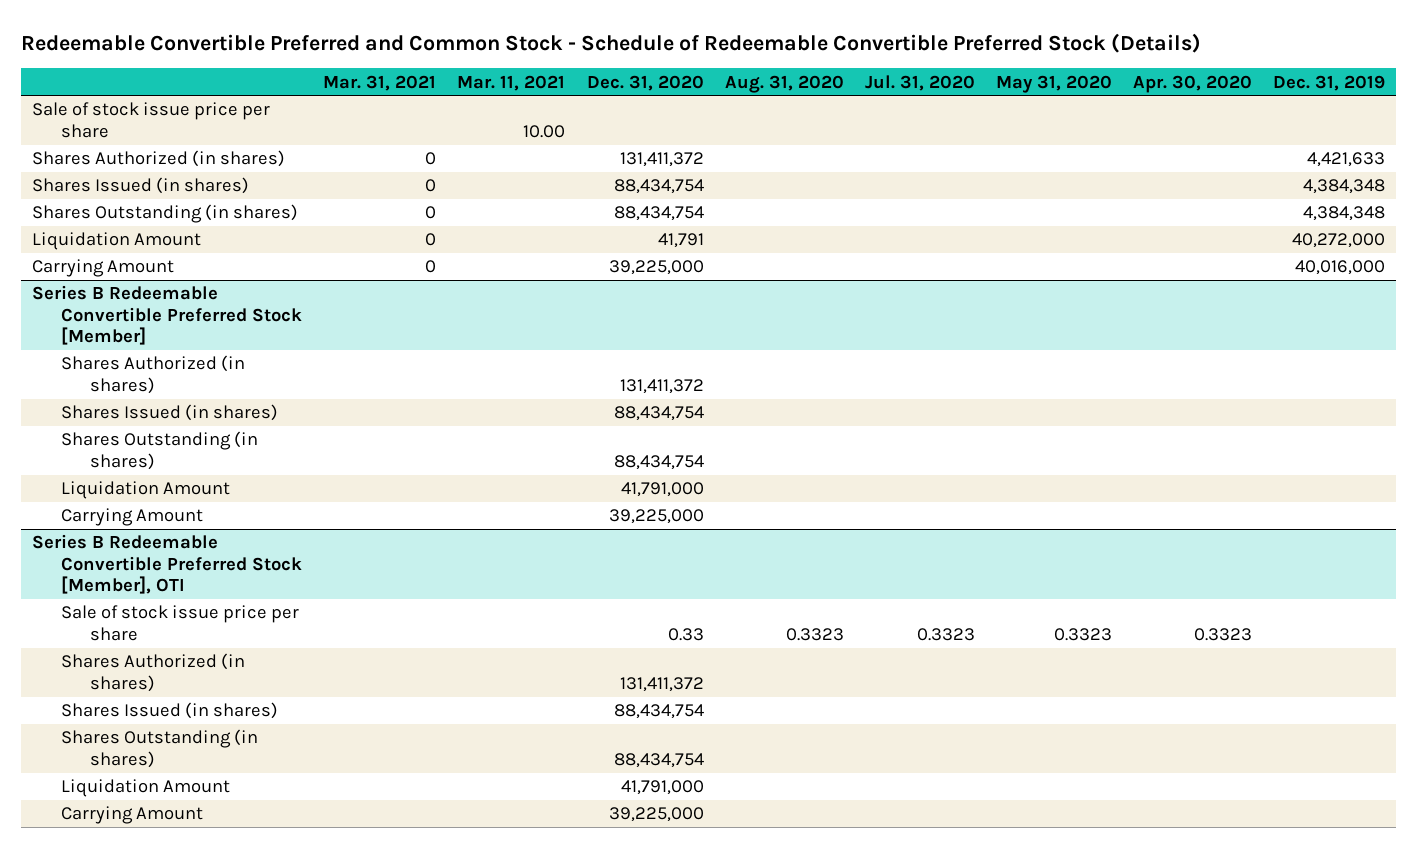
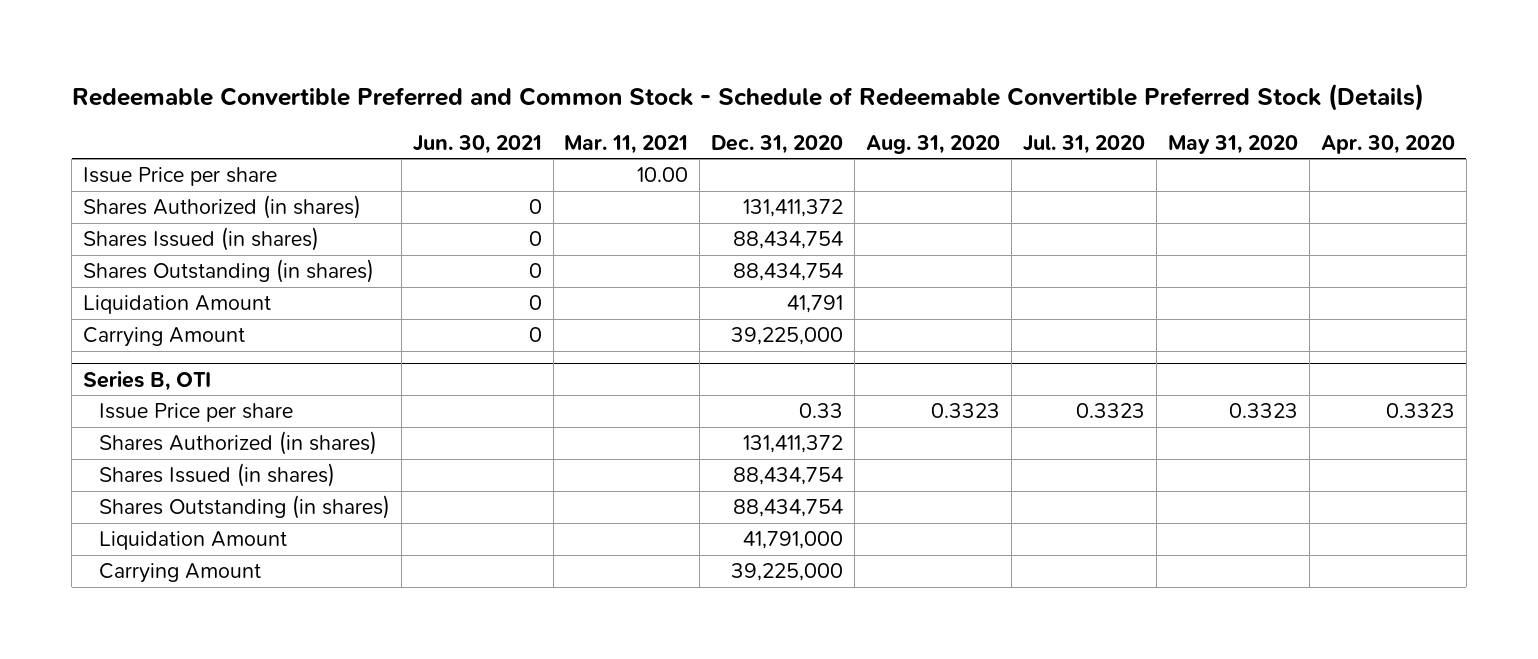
- | Mar. 31, 2021 | Mar. 11, 2021 | Dec. 31, 2020 | Aug. 31, 2020 | Jul. 31, 2020 | May 31, 2020 | Apr. 30, 2020 | Dec. 31, 2019
+ | Jun. 30, 2021 | Mar. 11, 2021 | Dec. 31, 2020 | Aug. 31, 2020 | Jul. 31, 2020 | May 31, 2020 | Apr. 30, 2020
- Sale of stock issue price per share | | 10.00 | | | | | |
+ Issue Price per share | | 10.00 | | | | |
- Series B Redeemable Convertible Preferred Stock [Member]
- Shares Authorized (in shares) | | | 131,411,372 | | | | |
- Shares Issued (in shares) | | | 88,434,754 | | | | |
- Shares Outstanding (in shares) | | | 88,434,754 | | | | |
- Liquidation Amount | | | 41,791,000 | | | | |
- Carrying Amount | | | 39,225,000 | | | | |
- Series B Redeemable Convertible Preferred Stock [Member], OTI
- Sale of stock issue price per share | | | 0.33 | 0.3323 | 0.3323 | 0.3323 | 0.3323 |
+ Series B, OTI
+ Issue Price per share | | | 0.33 | 0.3323 | 0.3323 | 0.3323 | 0.3323

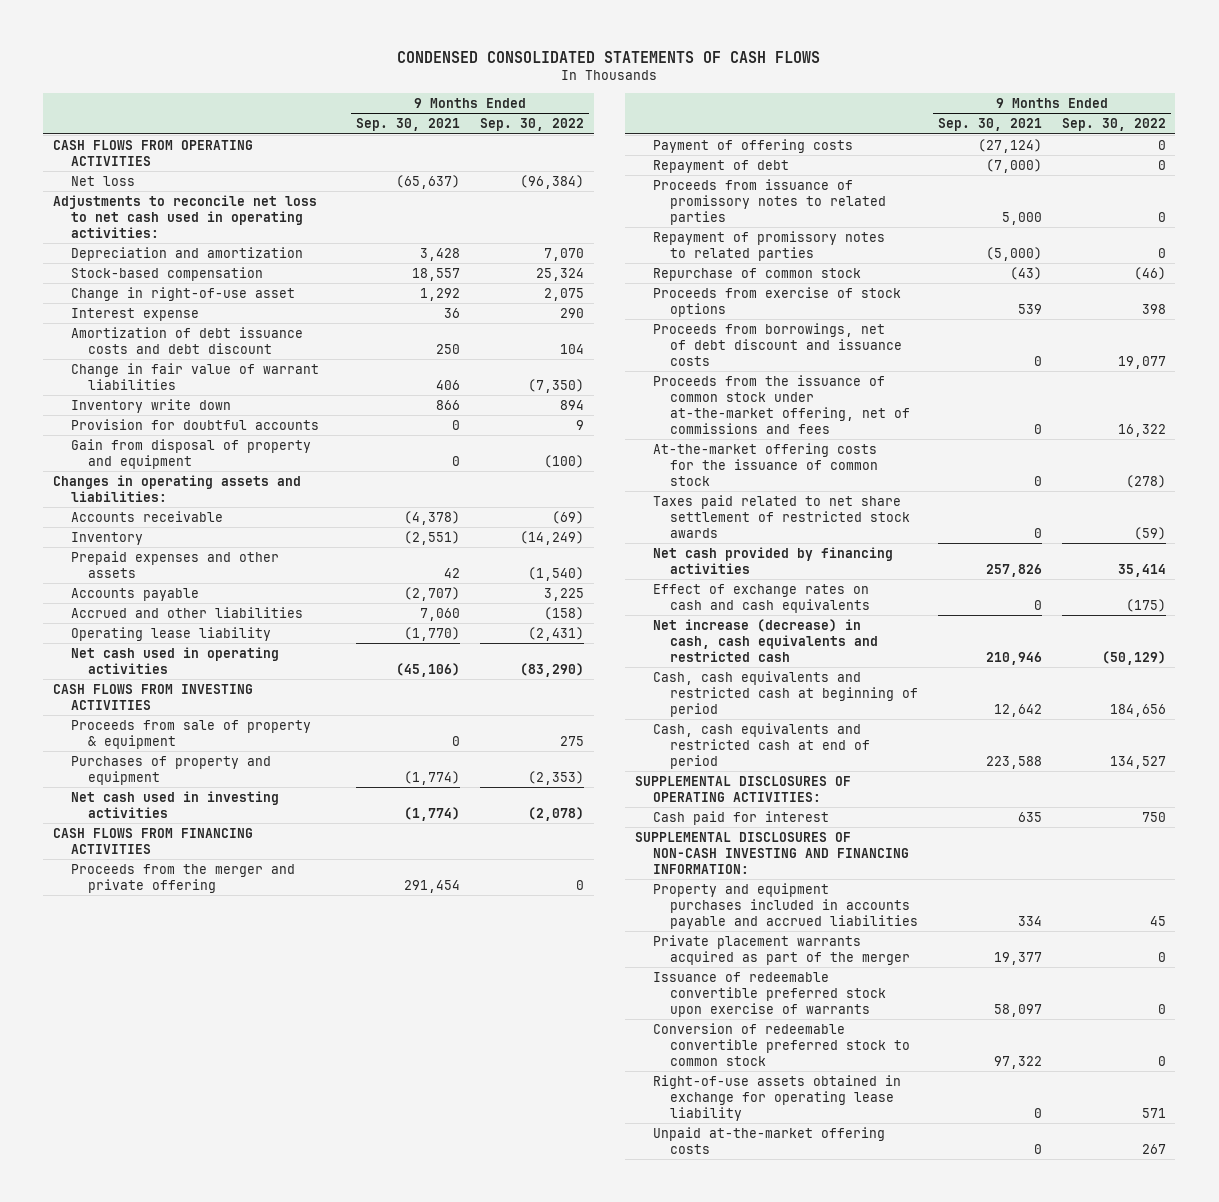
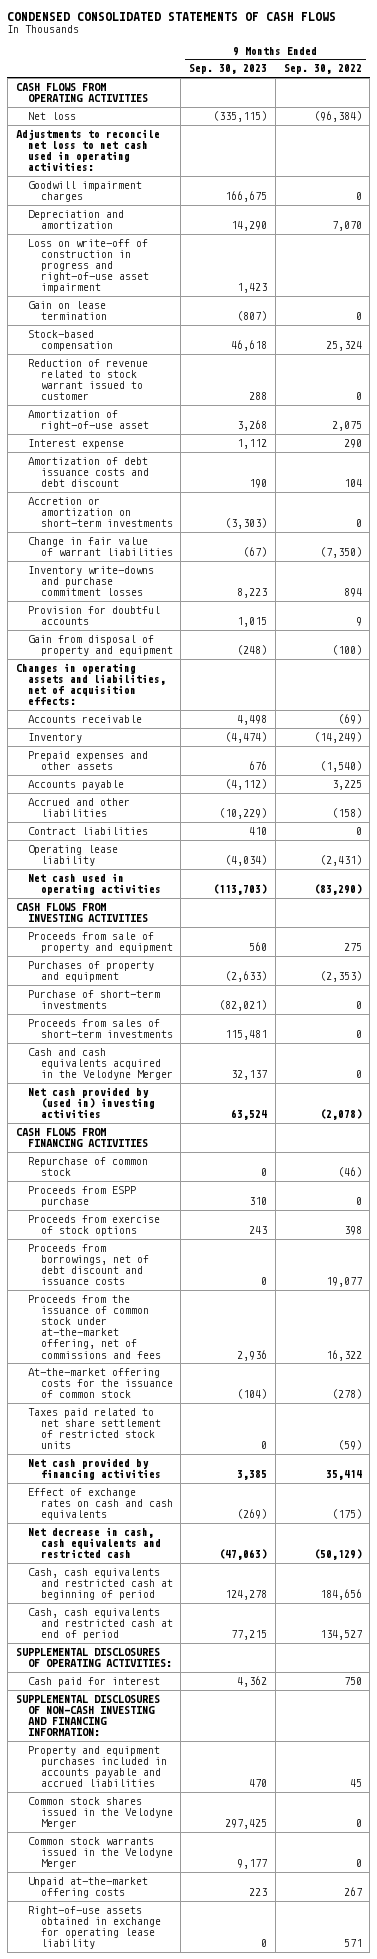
- | 9 Months Ended Sep. 30, 2021 | 9 Months Ended Sep. 30, 2022
+ | 9 Months Ended Sep. 30, 2023 | 9 Months Ended Sep. 30, 2022
+ Goodwill impairment charges | 166,675 | 0
+ Loss on write-off of construction in progress and right-of-use asset impairment | 1,423 |
+ Gain on lease termination | (807) | 0
- Change in right-of-use asset | 1,292 | 2,075
+ Reduction of revenue related to stock warrant issued to customer | 288 | 0
+ Amortization of right-of-use asset | 3,268 | 2,075
+ Accretion or amortization on short-term investments | (3,303) | 0
- Inventory write down | 866 | 894
+ Inventory write-downs and purchase commitment losses | 8,223 | 894
- Changes in operating assets and liabilities:
+ Changes in operating assets and liabilities, net of acquisition effects:
+ Contract liabilities | 410 | 0
- Proceeds from sale of property & equipment | 0 | 275
+ Proceeds from sale of property and equipment | 560 | 275
- Net cash used in investing activities | (1,774) | (2,078)
+ Purchase of short-term investments | (82,021) | 0
+ Proceeds from sales of short-term investments | 115,481 | 0
+ Cash and cash equivalents acquired in the Velodyne Merger | 32,137 | 0
+ Net cash provided by (used in) investing activities | 63,524 | (2,078)
- Proceeds from the merger and private offering | 291,454 | 0
- Payment of offering costs | (27,124) | 0
- Repayment of debt | (7,000) | 0
- Proceeds from issuance of promissory notes to related parties | 5,000 | 0
- Repayment of promissory notes to related parties | (5,000) | 0
+ Proceeds from ESPP purchase | 310 | 0
- Taxes paid related to net share settlement of restricted stock awards | 0 | (59)
+ Taxes paid related to net share settlement of restricted stock units | 0 | (59)
- Net increase (decrease) in cash, cash equivalents and restricted cash | 210,946 | (50,129)
+ Net decrease in cash, cash equivalents and restricted cash | (47,063) | (50,129)
- Private placement warrants acquired as part of the merger | 19,377 | 0
- Issuance of redeemable convertible preferred stock upon exercise of warrants | 58,097 | 0
- Conversion of redeemable convertible preferred stock to common stock | 97,322 | 0
+ Common stock shares issued in the Velodyne Merger | 297,425 | 0
+ Common stock warrants issued in the Velodyne Merger | 9,177 | 0
moved down: Right-of-use assets obtained in exchange for operating lease liability | 0 | 571

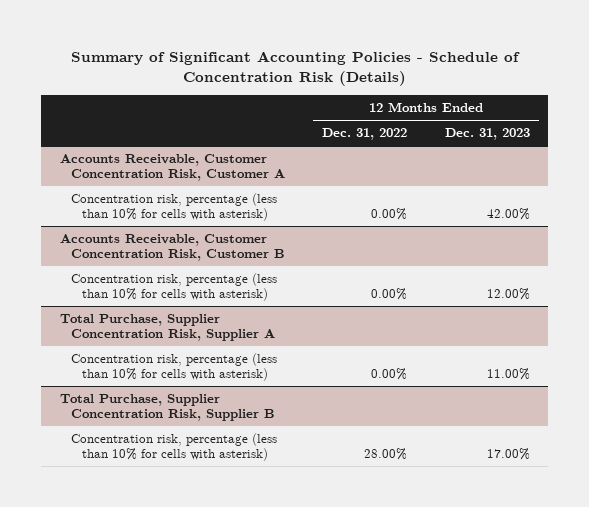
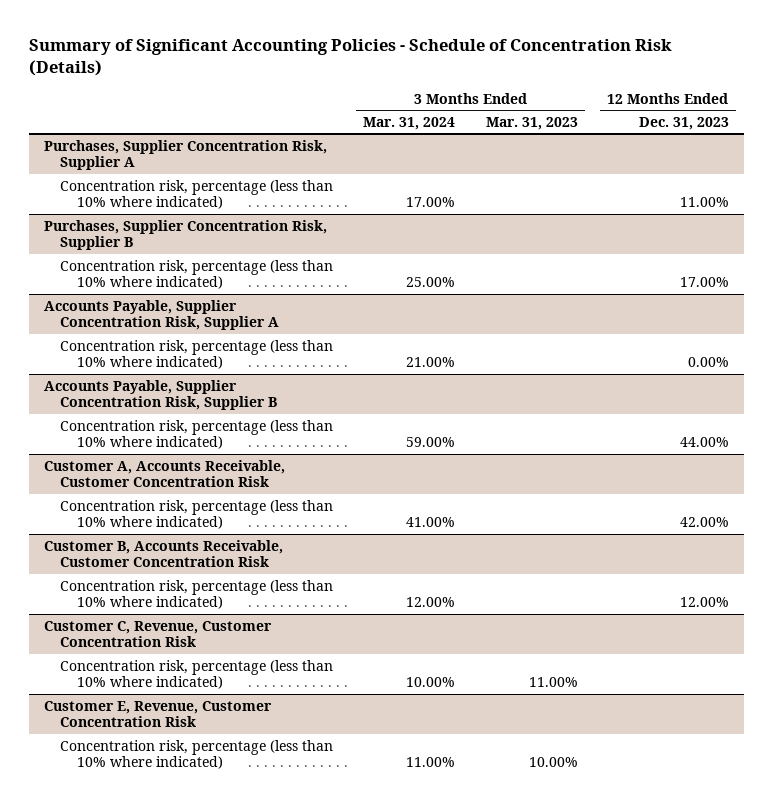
- | 12 Months Ended Dec. 31, 2022 | 12 Months Ended Dec. 31, 2023
+ | 3 Months Ended Mar. 31, 2024 | 3 Months Ended Mar. 31, 2023 | 12 Months Ended Dec. 31, 2023
- Accounts Receivable, Customer Concentration Risk, Customer A
- Concentration risk, percentage (less than 10% for cells with asterisk) | 0.00% | 42.00%
- Accounts Receivable, Customer Concentration Risk, Customer B
- Concentration risk, percentage (less than 10% for cells with asterisk) | 0.00% | 12.00%
- Total Purchase, Supplier Concentration Risk, Supplier A
- Concentration risk, percentage (less than 10% for cells with asterisk) | 0.00% | 11.00%
- Total Purchase, Supplier Concentration Risk, Supplier B
- Concentration risk, percentage (less than 10% for cells with asterisk) | 28.00% | 17.00%
+ Purchases, Supplier Concentration Risk, Supplier A
+ Concentration risk, percentage (less than 10% where indicated) | 17.00% | | 11.00%
+ Purchases, Supplier Concentration Risk, Supplier B
+ Concentration risk, percentage (less than 10% where indicated) | 25.00% | | 17.00%
+ Accounts Payable, Supplier Concentration Risk, Supplier A
+ Concentration risk, percentage (less than 10% where indicated) | 21.00% | | 0.00%
+ Accounts Payable, Supplier Concentration Risk, Supplier B
+ Concentration risk, percentage (less than 10% where indicated) | 59.00% | | 44.00%
+ Customer A, Accounts Receivable, Customer Concentration Risk
+ Concentration risk, percentage (less than 10% where indicated) | 41.00% | | 42.00%
+ Customer B, Accounts Receivable, Customer Concentration Risk
+ Concentration risk, percentage (less than 10% where indicated) | 12.00% | | 12.00%
+ Customer C, Revenue, Customer Concentration Risk
+ Concentration risk, percentage (less than 10% where indicated) | 10.00% | 11.00% |
+ Customer E, Revenue, Customer Concentration Risk
+ Concentration risk, percentage (less than 10% where indicated) | 11.00% | 10.00% |

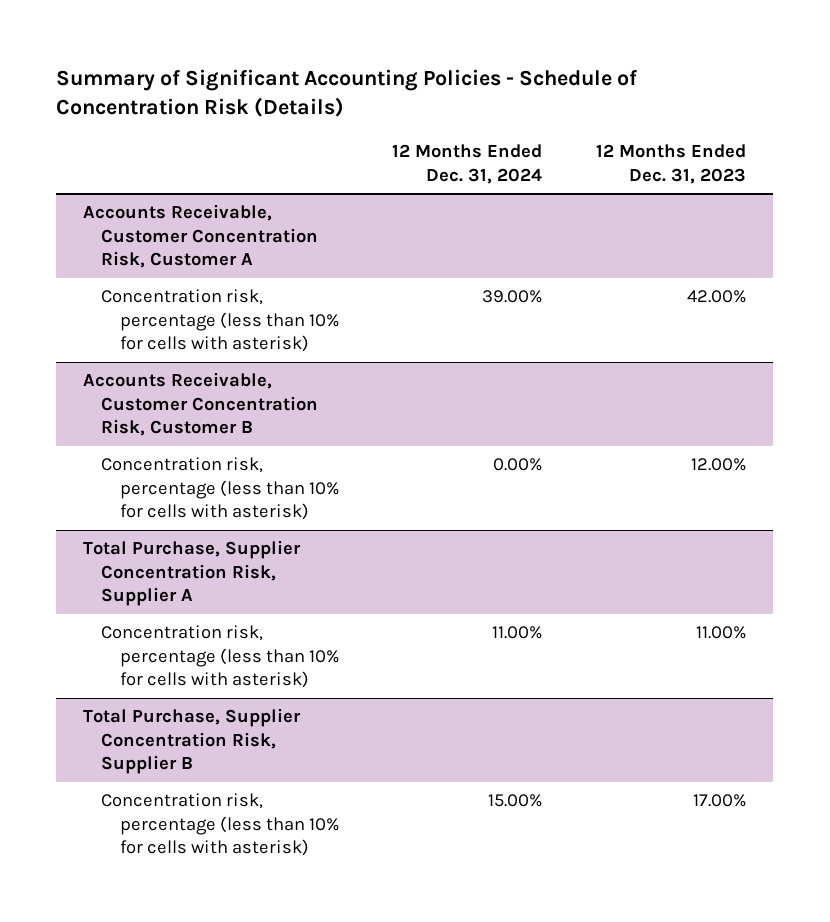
- | 3 Months Ended Mar. 31, 2024 | 3 Months Ended Mar. 31, 2023 | 12 Months Ended Dec. 31, 2023
+ | 12 Months Ended Dec. 31, 2024 | 12 Months Ended Dec. 31, 2023
- Purchases, Supplier Concentration Risk, Supplier A
- Concentration risk, percentage (less than 10% where indicated) | 17.00% | | 11.00%
- Purchases, Supplier Concentration Risk, Supplier B
- Concentration risk, percentage (less than 10% where indicated) | 25.00% | | 17.00%
- Accounts Payable, Supplier Concentration Risk, Supplier A
- Concentration risk, percentage (less than 10% where indicated) | 21.00% | | 0.00%
- Accounts Payable, Supplier Concentration Risk, Supplier B
- Concentration risk, percentage (less than 10% where indicated) | 59.00% | | 44.00%
- Customer A, Accounts Receivable, Customer Concentration Risk
- Concentration risk, percentage (less than 10% where indicated) | 41.00% | | 42.00%
- Customer B, Accounts Receivable, Customer Concentration Risk
- Concentration risk, percentage (less than 10% where indicated) | 12.00% | | 12.00%
- Customer C, Revenue, Customer Concentration Risk
- Concentration risk, percentage (less than 10% where indicated) | 10.00% | 11.00% |
- Customer E, Revenue, Customer Concentration Risk
- Concentration risk, percentage (less than 10% where indicated) | 11.00% | 10.00% |
+ Accounts Receivable, Customer Concentration Risk, Customer A
+ Concentration risk, percentage (less than 10% for cells with asterisk) | 39.00% | 42.00%
+ Accounts Receivable, Customer Concentration Risk, Customer B
+ Concentration risk, percentage (less than 10% for cells with asterisk) | 0.00% | 12.00%
+ Total Purchase, Supplier Concentration Risk, Supplier A
+ Concentration risk, percentage (less than 10% for cells with asterisk) | 11.00% | 11.00%
+ Total Purchase, Supplier Concentration Risk, Supplier B
+ Concentration risk, percentage (less than 10% for cells with asterisk) | 15.00% | 17.00%

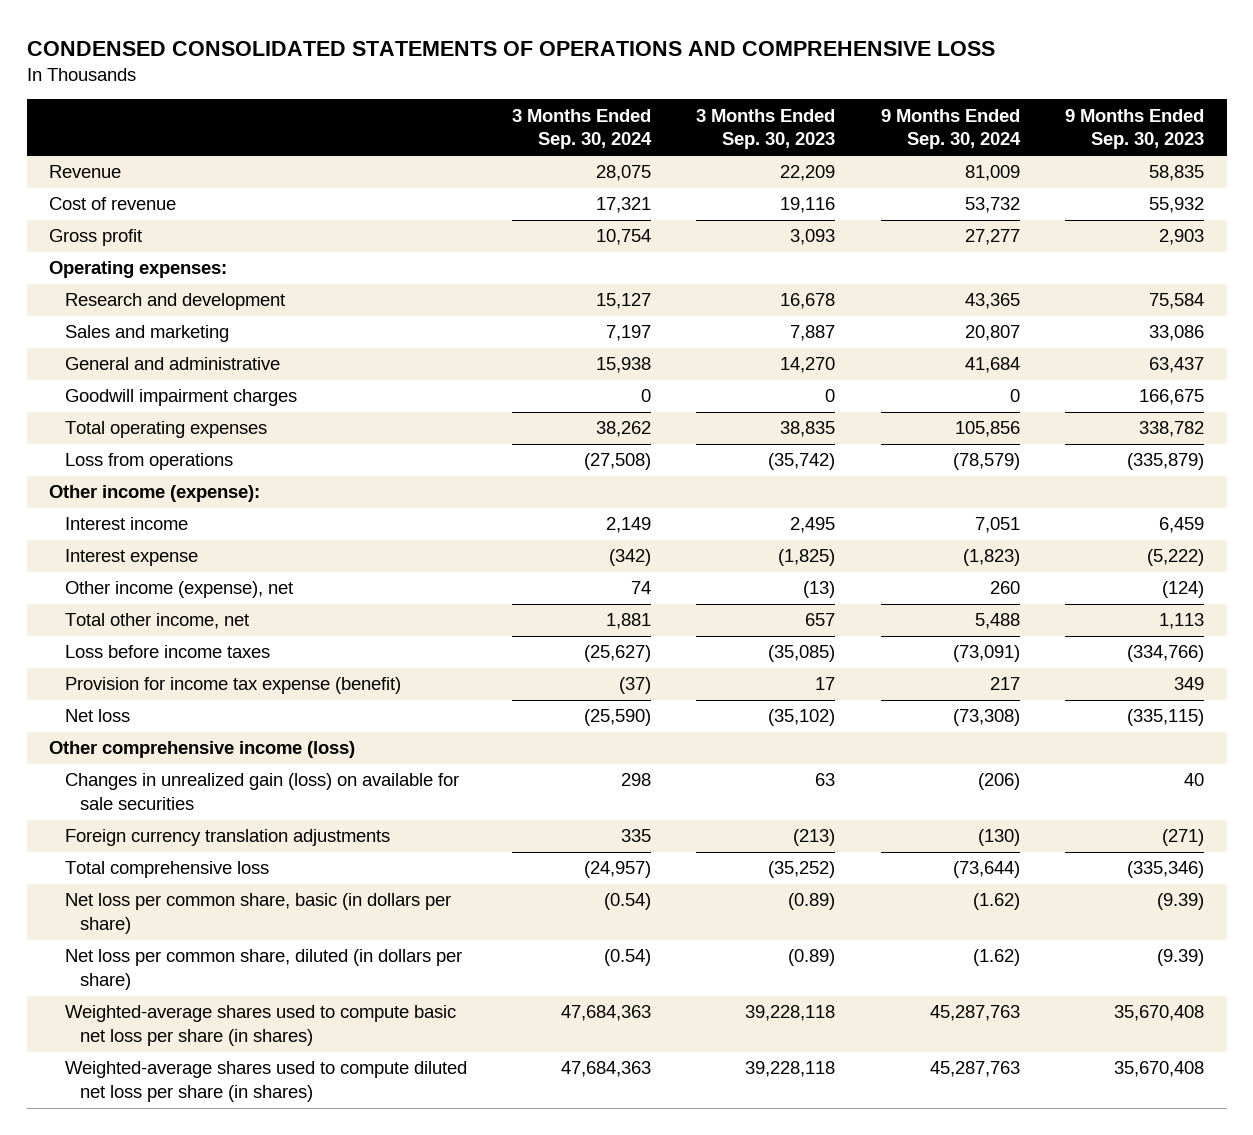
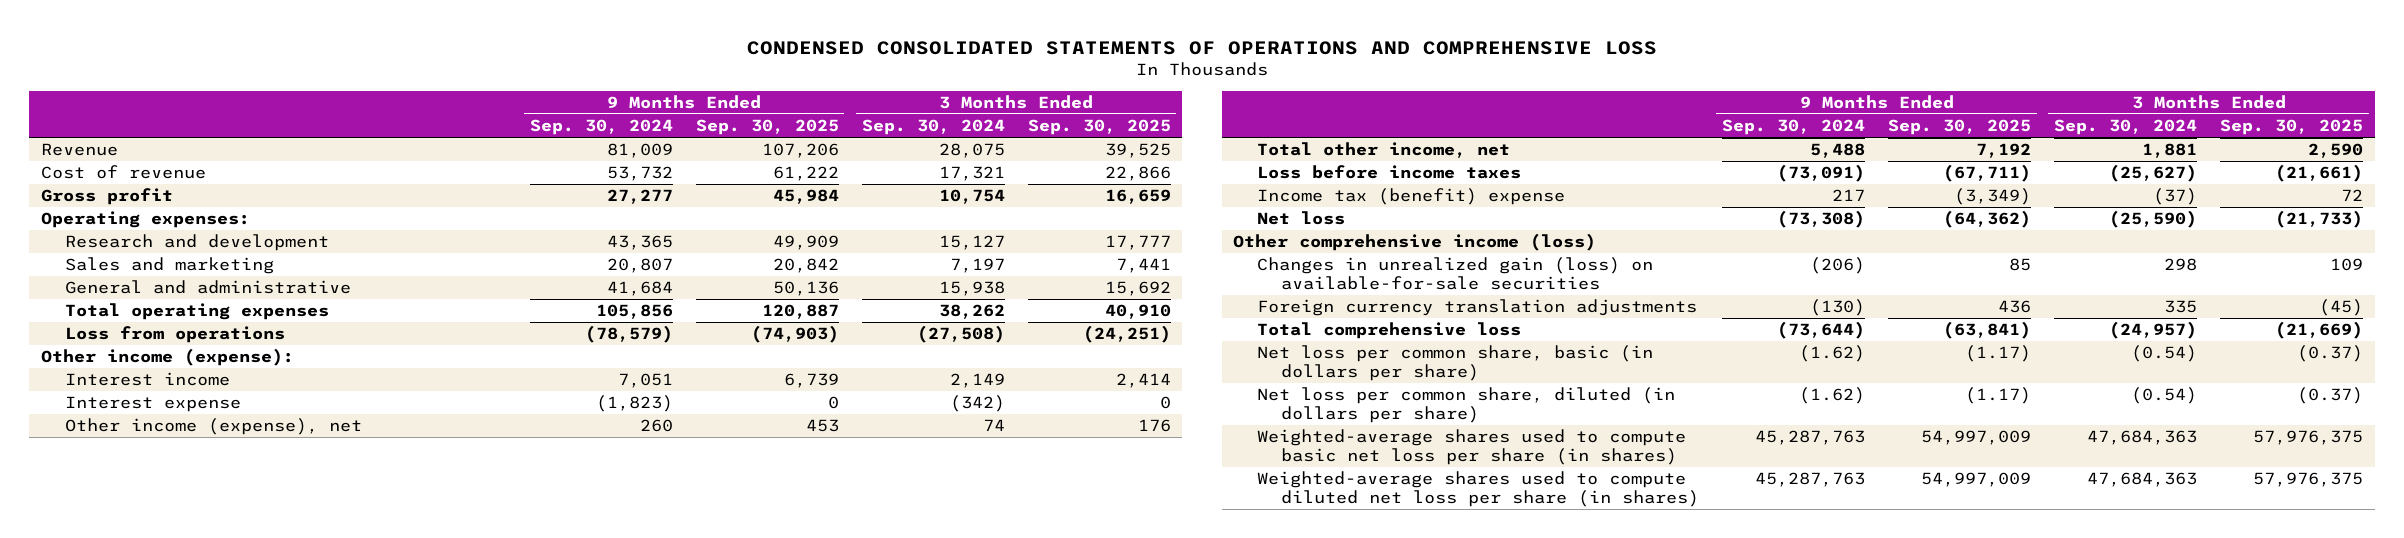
- | 3 Months Ended Sep. 30, 2024 | 3 Months Ended Sep. 30, 2023 | 9 Months Ended Sep. 30, 2024 | 9 Months Ended Sep. 30, 2023
+ | 9 Months Ended Sep. 30, 2024 | 9 Months Ended Sep. 30, 2025 | 3 Months Ended Sep. 30, 2024 | 3 Months Ended Sep. 30, 2025
- Goodwill impairment charges | 0 | 0 | 0 | 166,675
- Provision for income tax expense (benefit) | (37) | 17 | 217 | 349
+ Income tax (benefit) expense | 217 | (3,349) | (37) | 72
- Changes in unrealized gain (loss) on available for sale securities | 298 | 63 | (206) | 40
+ Changes in unrealized gain (loss) on available-for-sale securities | (206) | 85 | 298 | 109

